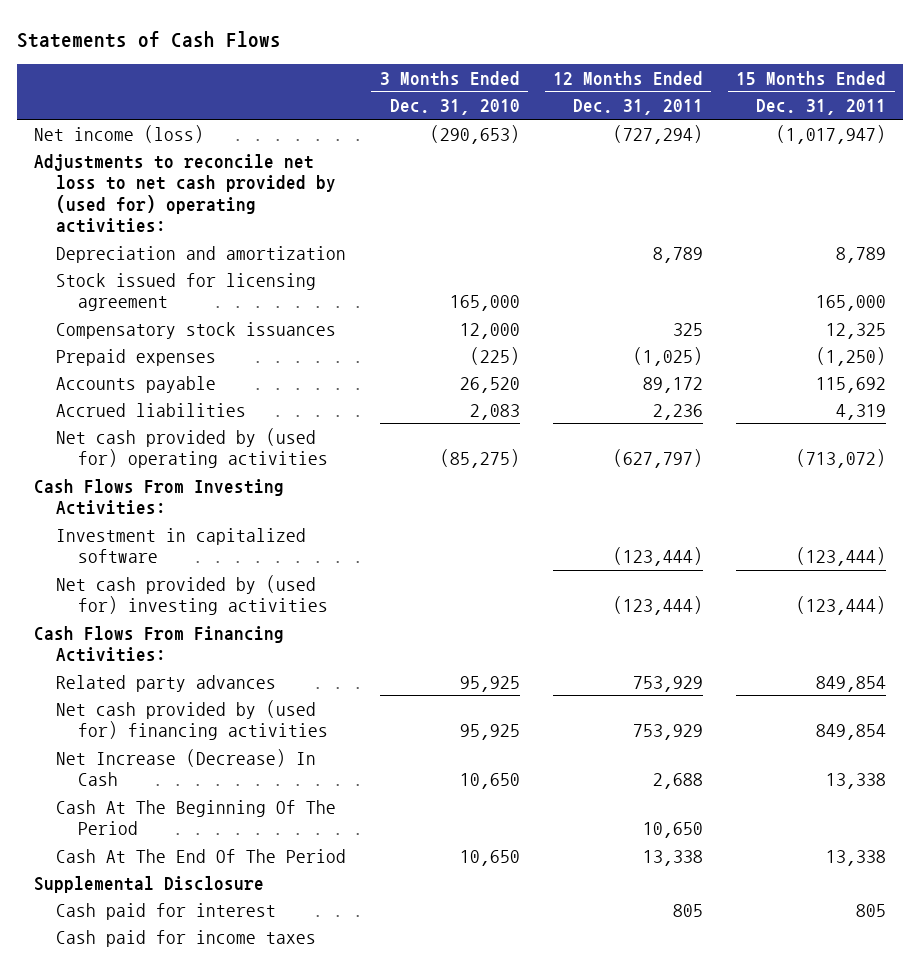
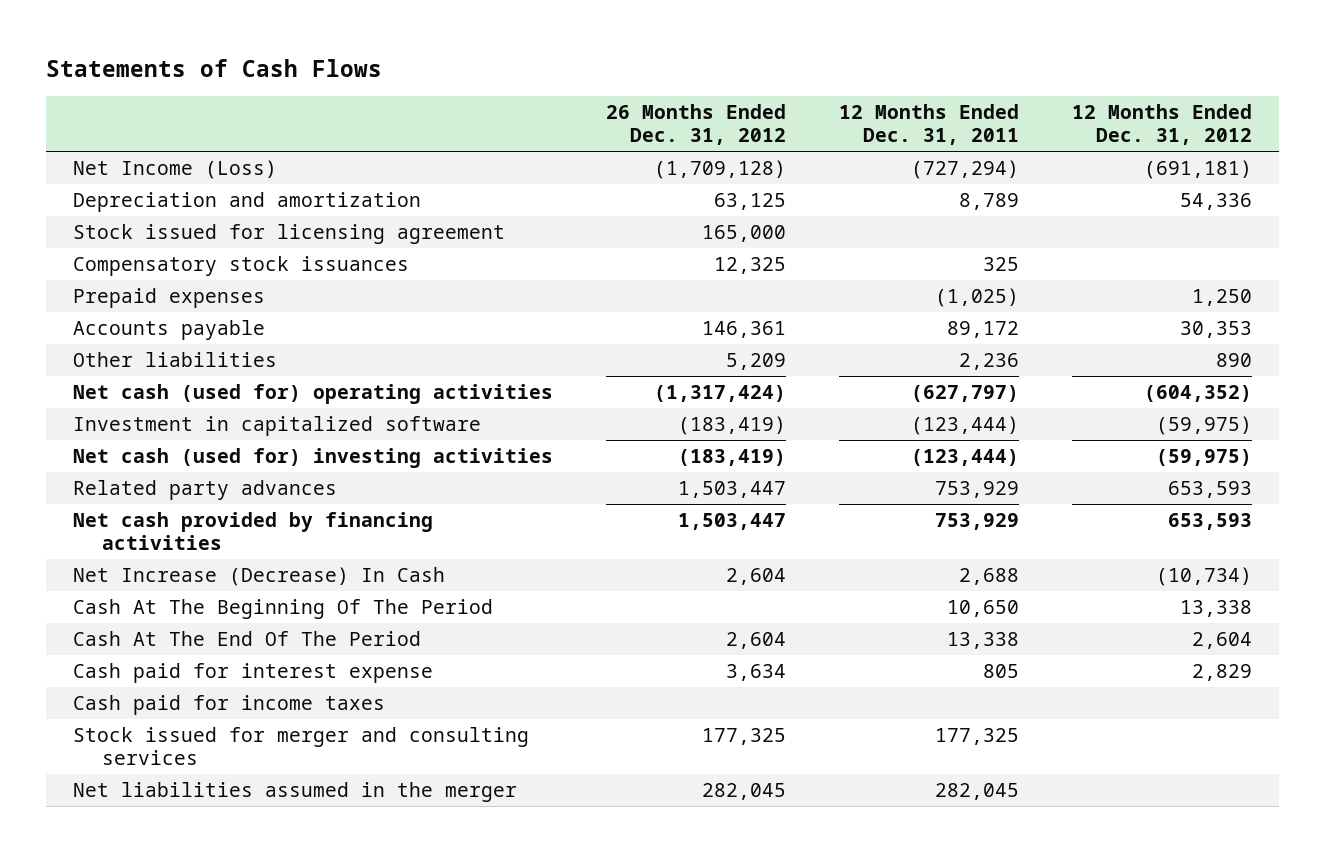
- | 3 Months Ended Dec. 31, 2010 | 12 Months Ended Dec. 31, 2011 | 15 Months Ended Dec. 31, 2011
+ | 26 Months Ended Dec. 31, 2012 | 12 Months Ended Dec. 31, 2011 | 12 Months Ended Dec. 31, 2012
- Net income (loss) | (290,653) | (727,294) | (1,017,947)
- Adjustments to reconcile net loss to net cash provided by (used for) operating activities:
+ Net Income (Loss) | (1,709,128) | (727,294) | (691,181)
- Accrued liabilities | 2,083 | 2,236 | 4,319
- Net cash provided by (used for) operating activities | (85,275) | (627,797) | (713,072)
- Cash Flows From Investing Activities:
+ Other liabilities | 5,209 | 2,236 | 890
+ Net cash (used for) operating activities | (1,317,424) | (627,797) | (604,352)
- Net cash provided by (used for) investing activities | | (123,444) | (123,444)
- Cash Flows From Financing Activities:
+ Net cash (used for) investing activities | (183,419) | (123,444) | (59,975)
- Net cash provided by (used for) financing activities | 95,925 | 753,929 | 849,854
+ Net cash provided by financing activities | 1,503,447 | 753,929 | 653,593
- Supplemental Disclosure
- Cash paid for interest | | 805 | 805
+ Cash paid for interest expense | 3,634 | 805 | 2,829
+ Stock issued for merger and consulting services | 177,325 | 177,325 |
+ Net liabilities assumed in the merger | 282,045 | 282,045 |

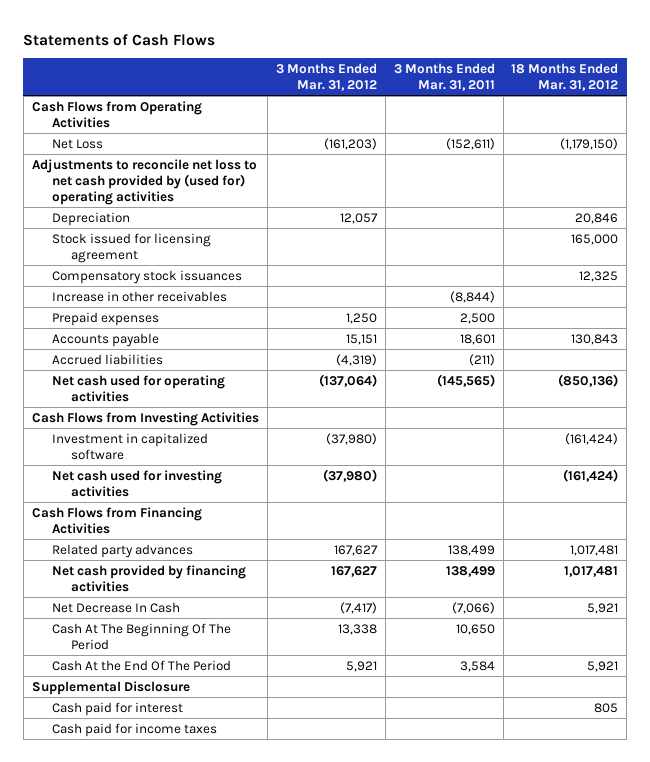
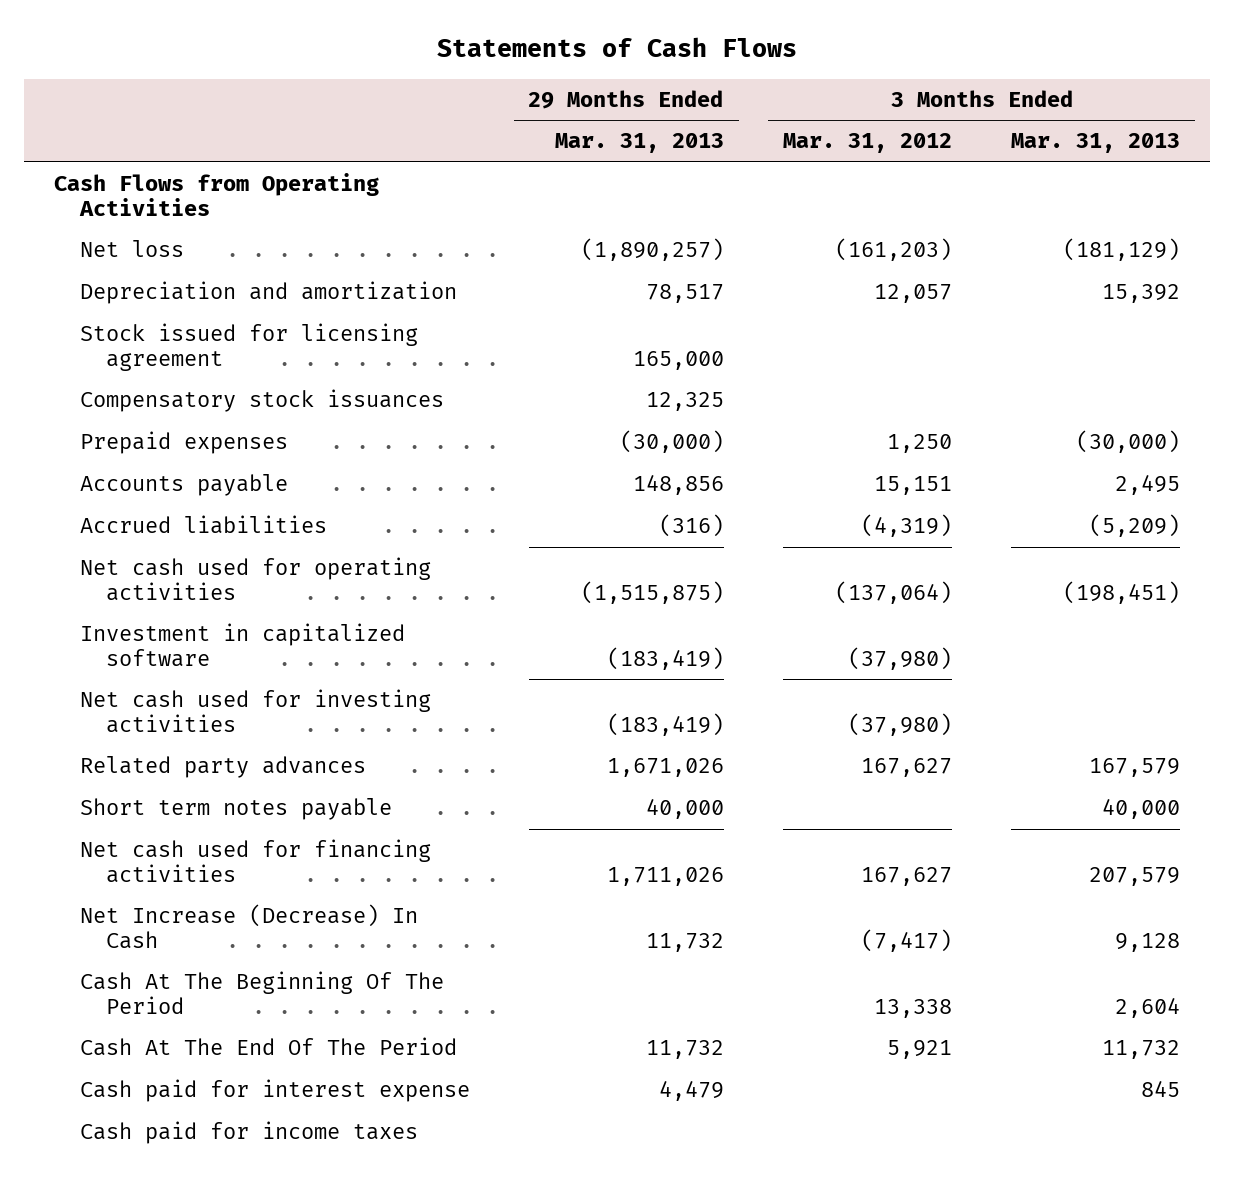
- | 3 Months Ended Mar. 31, 2012 | 3 Months Ended Mar. 31, 2011 | 18 Months Ended Mar. 31, 2012
+ | 29 Months Ended Mar. 31, 2013 | 3 Months Ended Mar. 31, 2012 | 3 Months Ended Mar. 31, 2013
- Net Loss | (161,203) | (152,611) | (1,179,150)
- Adjustments to reconcile net loss to net cash provided by (used for) operating activities
- Depreciation | 12,057 | | 20,846
+ Net loss | (1,890,257) | (161,203) | (181,129)
+ Depreciation and amortization | 78,517 | 12,057 | 15,392
- Increase in other receivables | | (8,844) |
- Cash Flows from Investing Activities
- Cash Flows from Financing Activities
- Net cash provided by financing activities | 167,627 | 138,499 | 1,017,481
- Net Decrease In Cash | (7,417) | (7,066) | 5,921
+ Short term notes payable | 40,000 | | 40,000
+ Net cash used for financing activities | 1,711,026 | 167,627 | 207,579
+ Net Increase (Decrease) In Cash | 11,732 | (7,417) | 9,128
- Cash At the End Of The Period | 5,921 | 3,584 | 5,921
- Supplemental Disclosure
- Cash paid for interest | | | 805
+ Cash At The End Of The Period | 11,732 | 5,921 | 11,732
+ Cash paid for interest expense | 4,479 | | 845

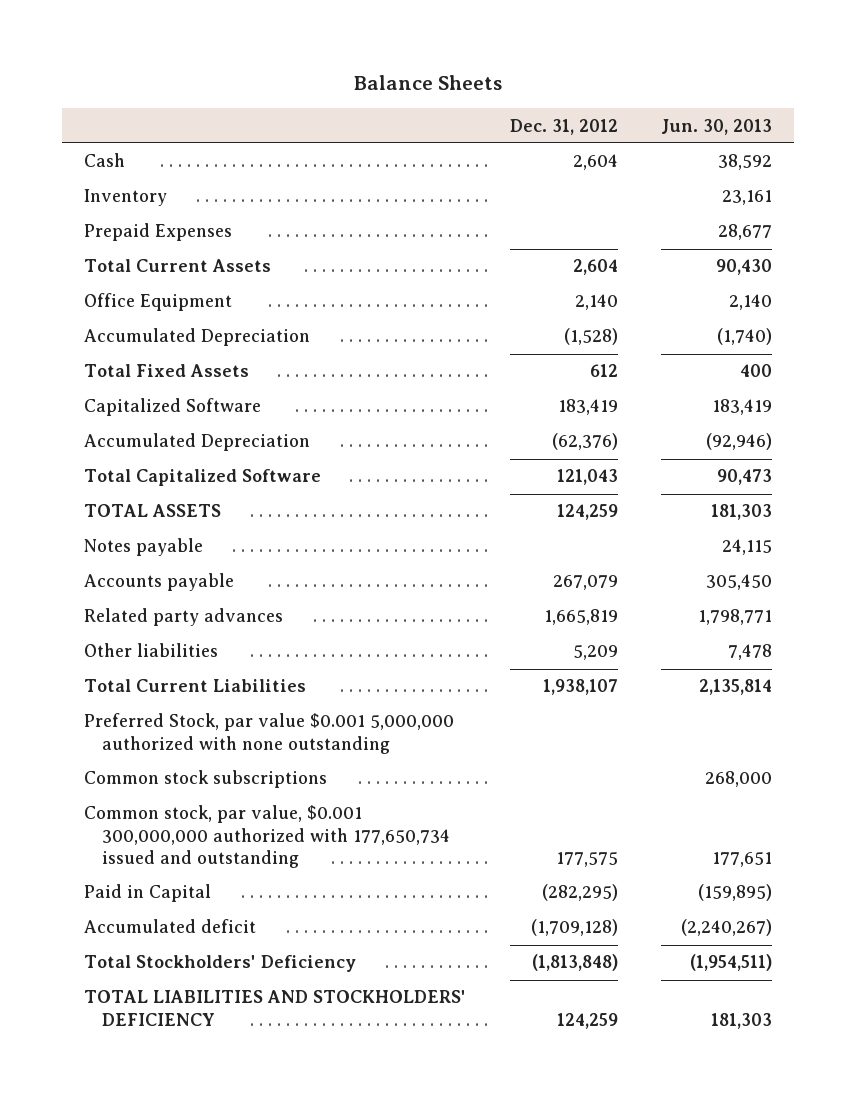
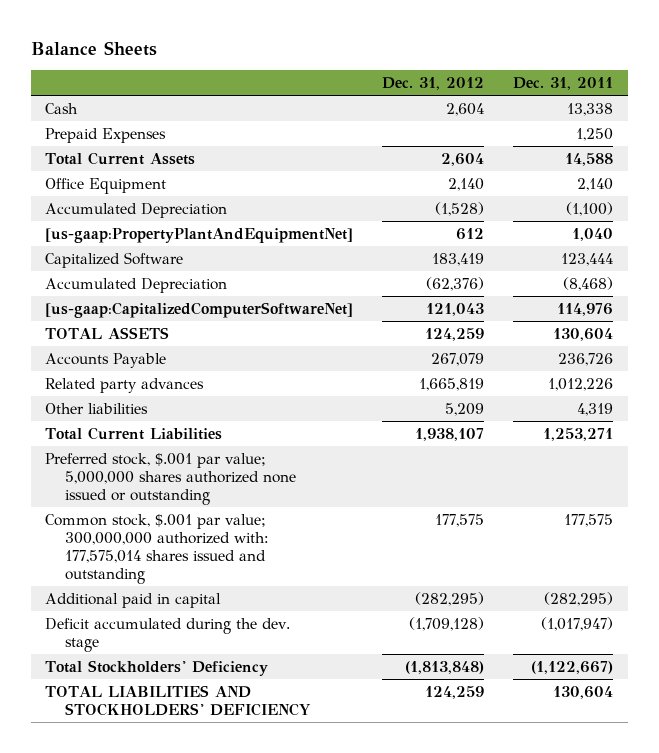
- | Dec. 31, 2012 | Jun. 30, 2013
+ | Dec. 31, 2012 | Dec. 31, 2011
- Inventory | | 23,161
- Total Fixed Assets | 612 | 400
+ [us-gaap:PropertyPlantAndEquipmentNet] | 612 | 1,040
- Total Capitalized Software | 121,043 | 90,473
+ [us-gaap:CapitalizedComputerSoftwareNet] | 121,043 | 114,976
- Notes payable | | 24,115
- Accounts payable | 267,079 | 305,450
+ Accounts Payable | 267,079 | 236,726
- Preferred Stock, par value $0.001 5,000,000 authorized with none outstanding
- Common stock subscriptions | | 268,000
- Common stock, par value, $0.001 300,000,000 authorized with 177,650,734 issued and outstanding | 177,575 | 177,651
- Paid in Capital | (282,295) | (159,895)
- Accumulated deficit | (1,709,128) | (2,240,267)
+ Preferred stock, $.001 par value; 5,000,000 shares authorized none issued or outstanding
+ Common stock, $.001 par value; 300,000,000 authorized with: 177,575,014 shares issued and outstanding | 177,575 | 177,575
+ Additional paid in capital | (282,295) | (282,295)
+ Deficit accumulated during the dev. stage | (1,709,128) | (1,017,947)

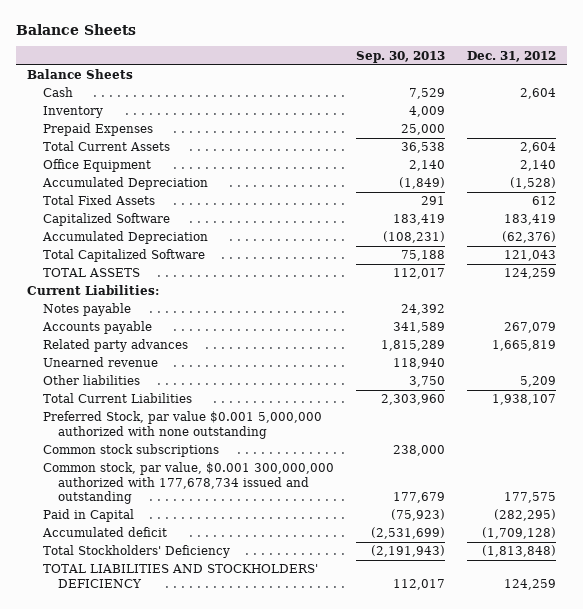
- | Dec. 31, 2012 | Dec. 31, 2011
+ | Sep. 30, 2013 | Dec. 31, 2012
+ Balance Sheets
+ Inventory | 4,009 |
- [us-gaap:PropertyPlantAndEquipmentNet] | 612 | 1,040
+ Total Fixed Assets | 291 | 612
- [us-gaap:CapitalizedComputerSoftwareNet] | 121,043 | 114,976
+ Total Capitalized Software | 75,188 | 121,043
- Accounts Payable | 267,079 | 236,726
+ Current Liabilities:
+ Notes payable | 24,392 |
+ Accounts payable | 341,589 | 267,079
+ Unearned revenue | 118,940 |
- Preferred stock, $.001 par value; 5,000,000 shares authorized none issued or outstanding
- Common stock, $.001 par value; 300,000,000 authorized with: 177,575,014 shares issued and outstanding | 177,575 | 177,575
- Additional paid in capital | (282,295) | (282,295)
- Deficit accumulated during the dev. stage | (1,709,128) | (1,017,947)
+ Preferred Stock, par value $0.001 5,000,000 authorized with none outstanding
+ Common stock subscriptions | 238,000 |
+ Common stock, par value, $0.001 300,000,000 authorized with 177,678,734 issued and outstanding | 177,679 | 177,575
+ Paid in Capital | (75,923) | (282,295)
+ Accumulated deficit | (2,531,699) | (1,709,128)

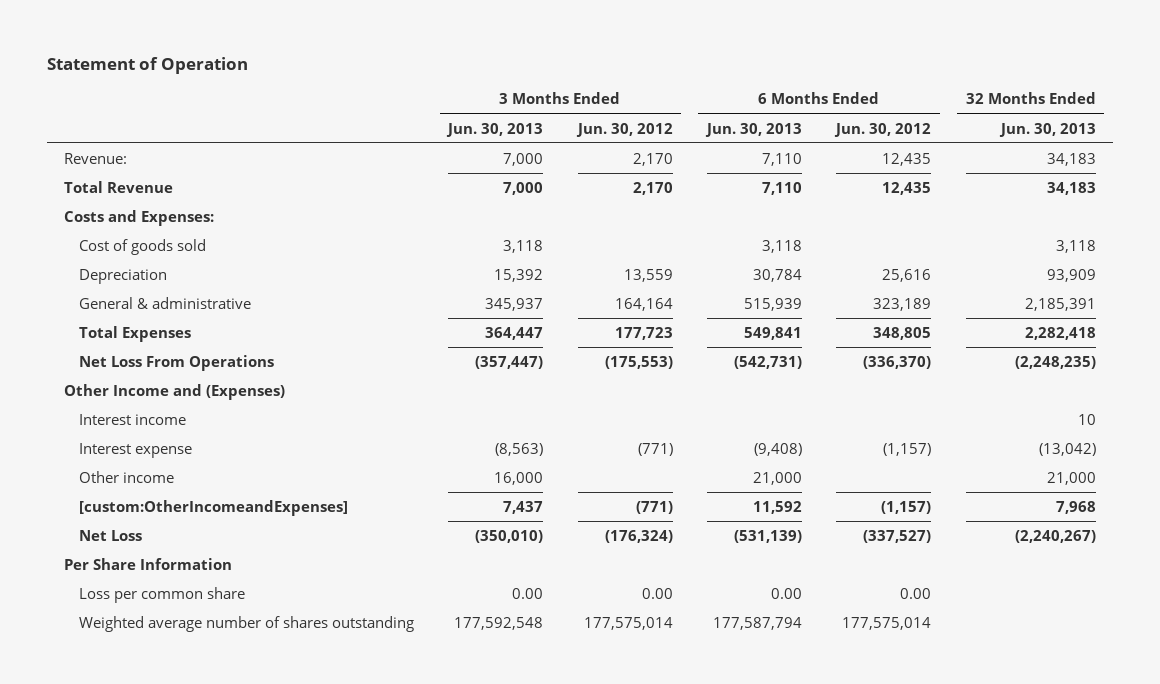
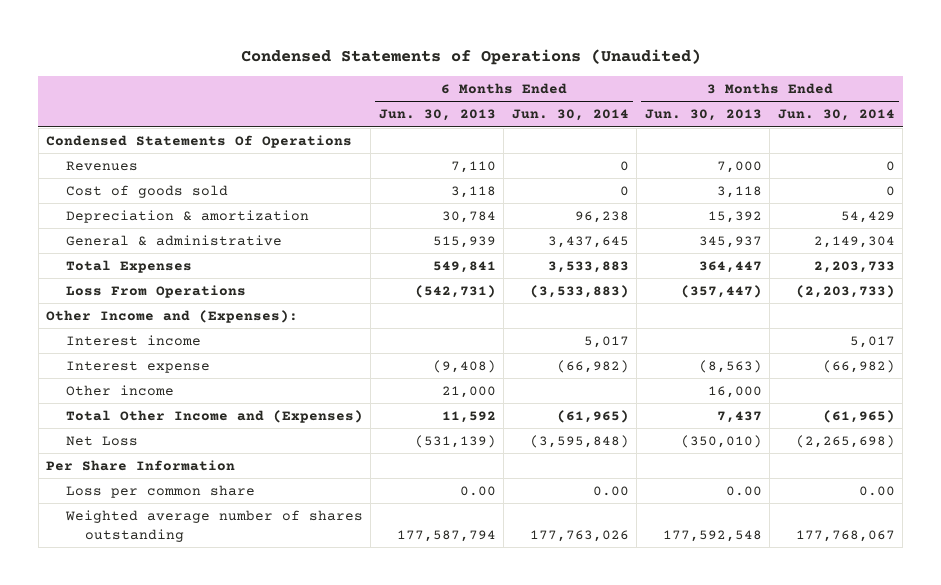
- Statement of Operation
+ Condensed Statements of Operations (Unaudited)
- | 3 Months Ended Jun. 30, 2013 | 3 Months Ended Jun. 30, 2012 | 6 Months Ended Jun. 30, 2013 | 6 Months Ended Jun. 30, 2012 | 32 Months Ended Jun. 30, 2013
+ | 6 Months Ended Jun. 30, 2013 | 6 Months Ended Jun. 30, 2014 | 3 Months Ended Jun. 30, 2013 | 3 Months Ended Jun. 30, 2014
- Revenue: | 7,000 | 2,170 | 7,110 | 12,435 | 34,183
- Total Revenue | 7,000 | 2,170 | 7,110 | 12,435 | 34,183
- Costs and Expenses:
+ Condensed Statements Of Operations
+ Revenues | 7,110 | 0 | 7,000 | 0
- Depreciation | 15,392 | 13,559 | 30,784 | 25,616 | 93,909
+ Depreciation & amortization | 30,784 | 96,238 | 15,392 | 54,429
- Net Loss From Operations | (357,447) | (175,553) | (542,731) | (336,370) | (2,248,235)
- Other Income and (Expenses)
+ Loss From Operations | (542,731) | (3,533,883) | (357,447) | (2,203,733)
+ Other Income and (Expenses):
- [custom:OtherIncomeandExpenses] | 7,437 | (771) | 11,592 | (1,157) | 7,968
+ Total Other Income and (Expenses) | 11,592 | (61,965) | 7,437 | (61,965)

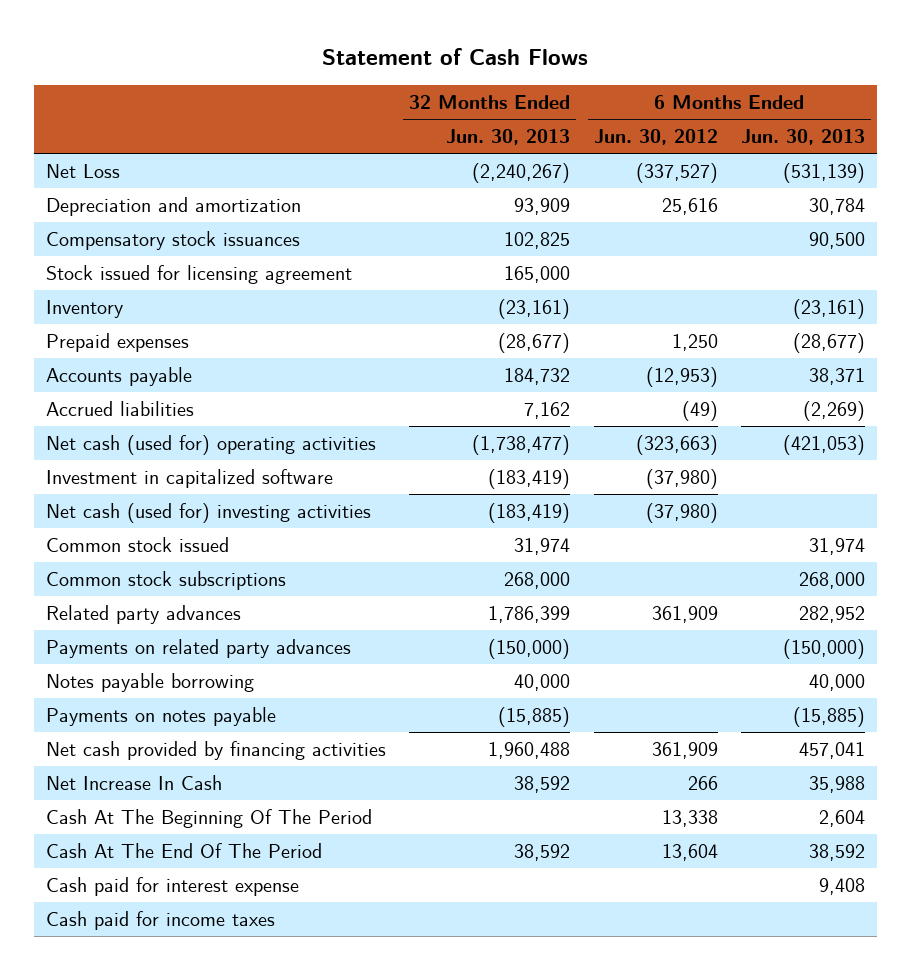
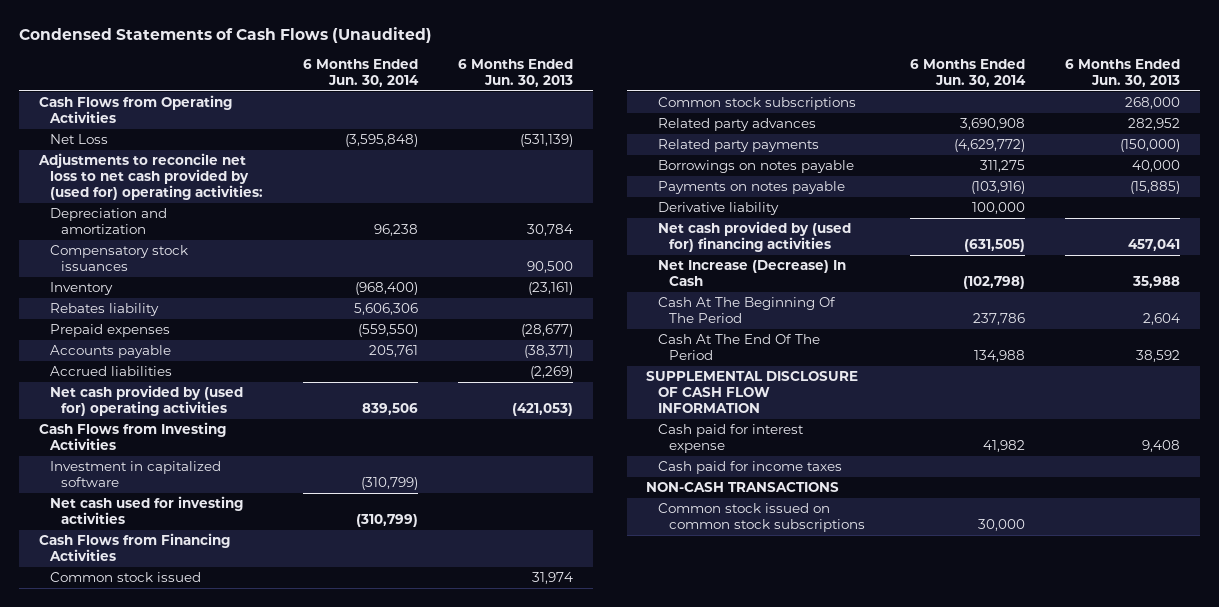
- Statement of Cash Flows
+ Condensed Statements of Cash Flows (Unaudited)
- | 32 Months Ended Jun. 30, 2013 | 6 Months Ended Jun. 30, 2012 | 6 Months Ended Jun. 30, 2013
+ | 6 Months Ended Jun. 30, 2014 | 6 Months Ended Jun. 30, 2013
+ Cash Flows from Operating Activities
+ Adjustments to reconcile net loss to net cash provided by (used for) operating activities:
- Stock issued for licensing agreement | 165,000 | |
+ Rebates liability | 5,606,306 |
- Accounts payable | 184,732 | (12,953) | 38,371
+ Accounts payable | 205,761 | (38,371)
- Net cash (used for) operating activities | (1,738,477) | (323,663) | (421,053)
+ Net cash provided by (used for) operating activities | 839,506 | (421,053)
+ Cash Flows from Investing Activities
- Net cash (used for) investing activities | (183,419) | (37,980) |
+ Net cash used for investing activities | (310,799) |
+ Cash Flows from Financing Activities
- Payments on related party advances | (150,000) | | (150,000)
- Notes payable borrowing | 40,000 | | 40,000
+ Related party payments | (4,629,772) | (150,000)
+ Borrowings on notes payable | 311,275 | 40,000
- Net cash provided by financing activities | 1,960,488 | 361,909 | 457,041
- Net Increase In Cash | 38,592 | 266 | 35,988
+ Derivative liability | 100,000 |
+ Net cash provided by (used for) financing activities | (631,505) | 457,041
+ Net Increase (Decrease) In Cash | (102,798) | 35,988
+ SUPPLEMENTAL DISCLOSURE OF CASH FLOW INFORMATION
+ NON-CASH TRANSACTIONS
+ Common stock issued on common stock subscriptions | 30,000 |

